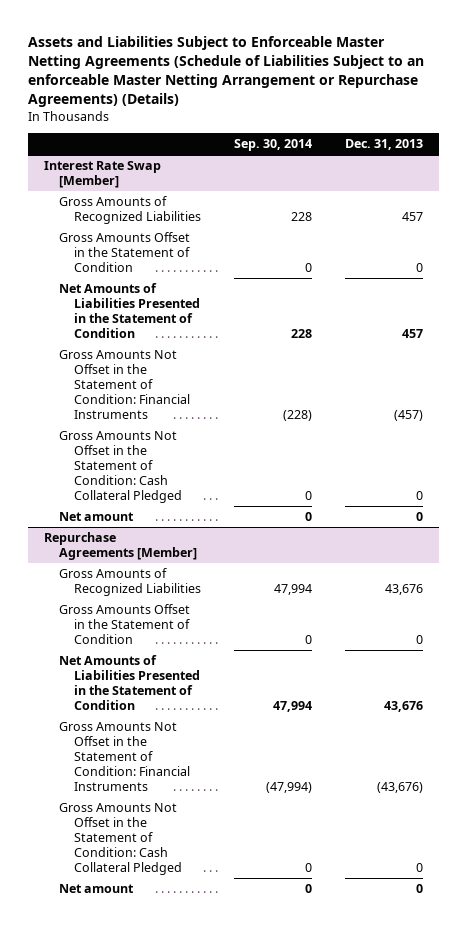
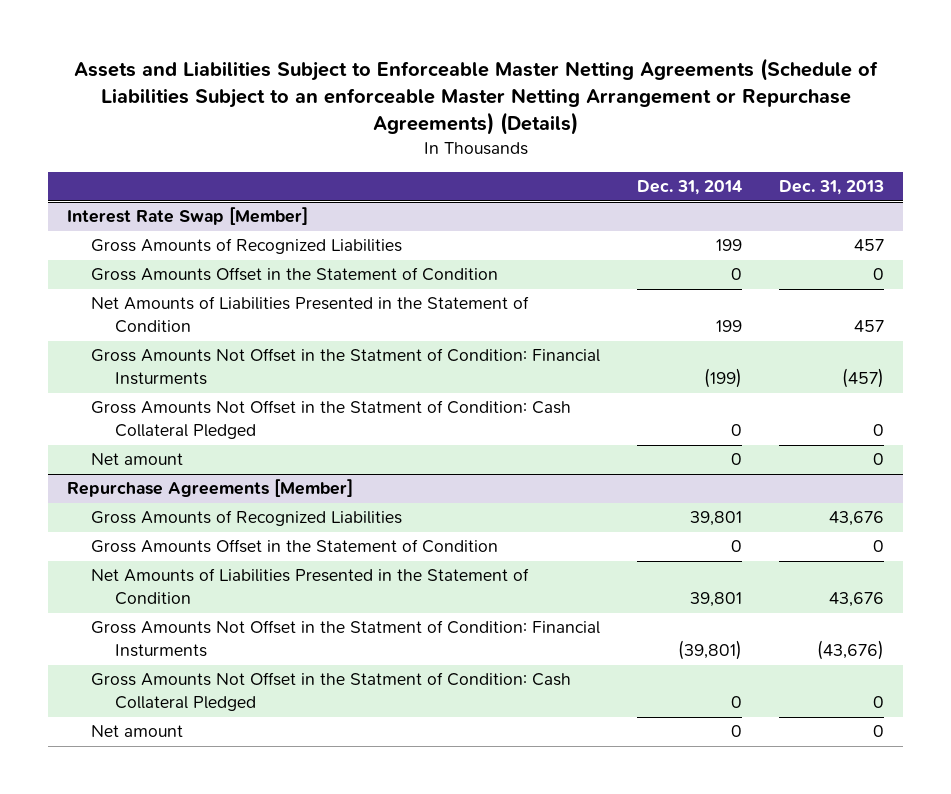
- | Sep. 30, 2014 | Dec. 31, 2013
+ | Dec. 31, 2014 | Dec. 31, 2013
@ Interest Rate Swap [Member]
- Gross Amounts Not Offset in the Statement of Condition: Financial Instruments | (228) | (457)
- Gross Amounts Not Offset in the Statement of Condition: Cash Collateral Pledged | 0 | 0
+ Gross Amounts Not Offset in the Statment of Condition: Financial Insturments | (199) | (457)
+ Gross Amounts Not Offset in the Statment of Condition: Cash Collateral Pledged | 0 | 0
@ Repurchase Agreements [Member]
- Gross Amounts Not Offset in the Statement of Condition: Financial Instruments | (47,994) | (43,676)
- Gross Amounts Not Offset in the Statement of Condition: Cash Collateral Pledged | 0 | 0
+ Gross Amounts Not Offset in the Statment of Condition: Financial Insturments | (39,801) | (43,676)
+ Gross Amounts Not Offset in the Statment of Condition: Cash Collateral Pledged | 0 | 0

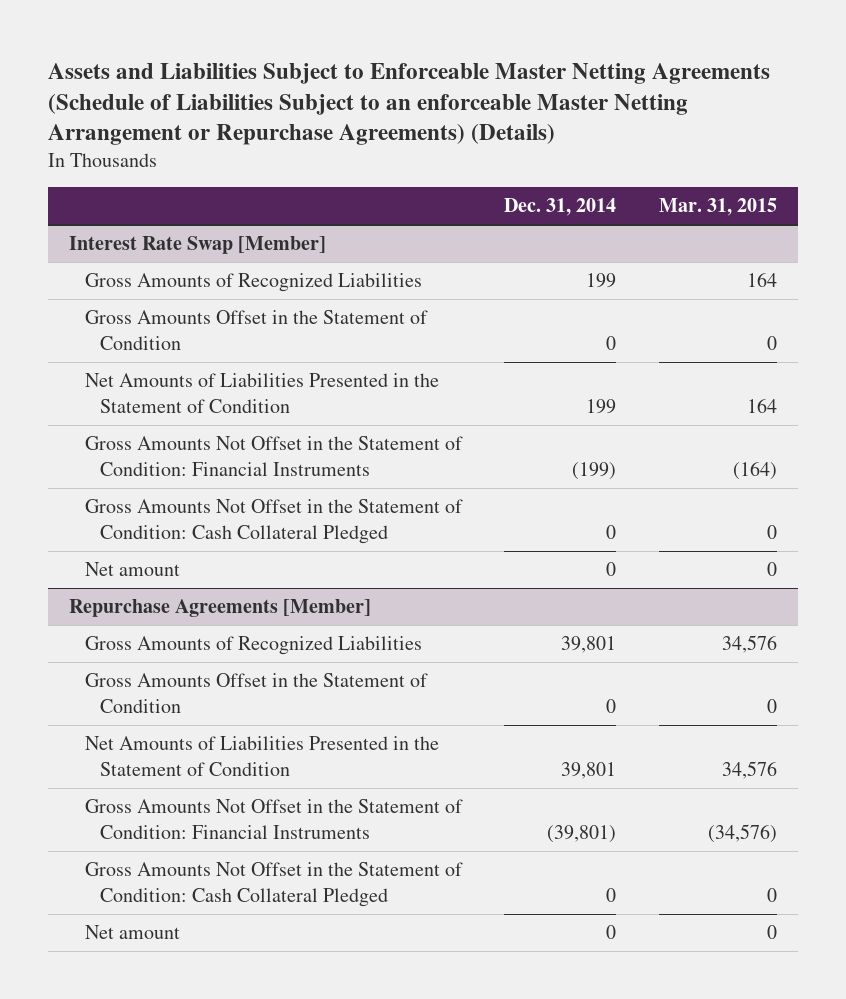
- | Dec. 31, 2014 | Dec. 31, 2013
+ | Dec. 31, 2014 | Mar. 31, 2015
@ Interest Rate Swap [Member]
- Gross Amounts Not Offset in the Statment of Condition: Financial Insturments | (199) | (457)
- Gross Amounts Not Offset in the Statment of Condition: Cash Collateral Pledged | 0 | 0
+ Gross Amounts Not Offset in the Statement of Condition: Financial Instruments | (199) | (164)
+ Gross Amounts Not Offset in the Statement of Condition: Cash Collateral Pledged | 0 | 0
@ Repurchase Agreements [Member]
- Gross Amounts Not Offset in the Statment of Condition: Financial Insturments | (39,801) | (43,676)
- Gross Amounts Not Offset in the Statment of Condition: Cash Collateral Pledged | 0 | 0
+ Gross Amounts Not Offset in the Statement of Condition: Financial Instruments | (39,801) | (34,576)
+ Gross Amounts Not Offset in the Statement of Condition: Cash Collateral Pledged | 0 | 0

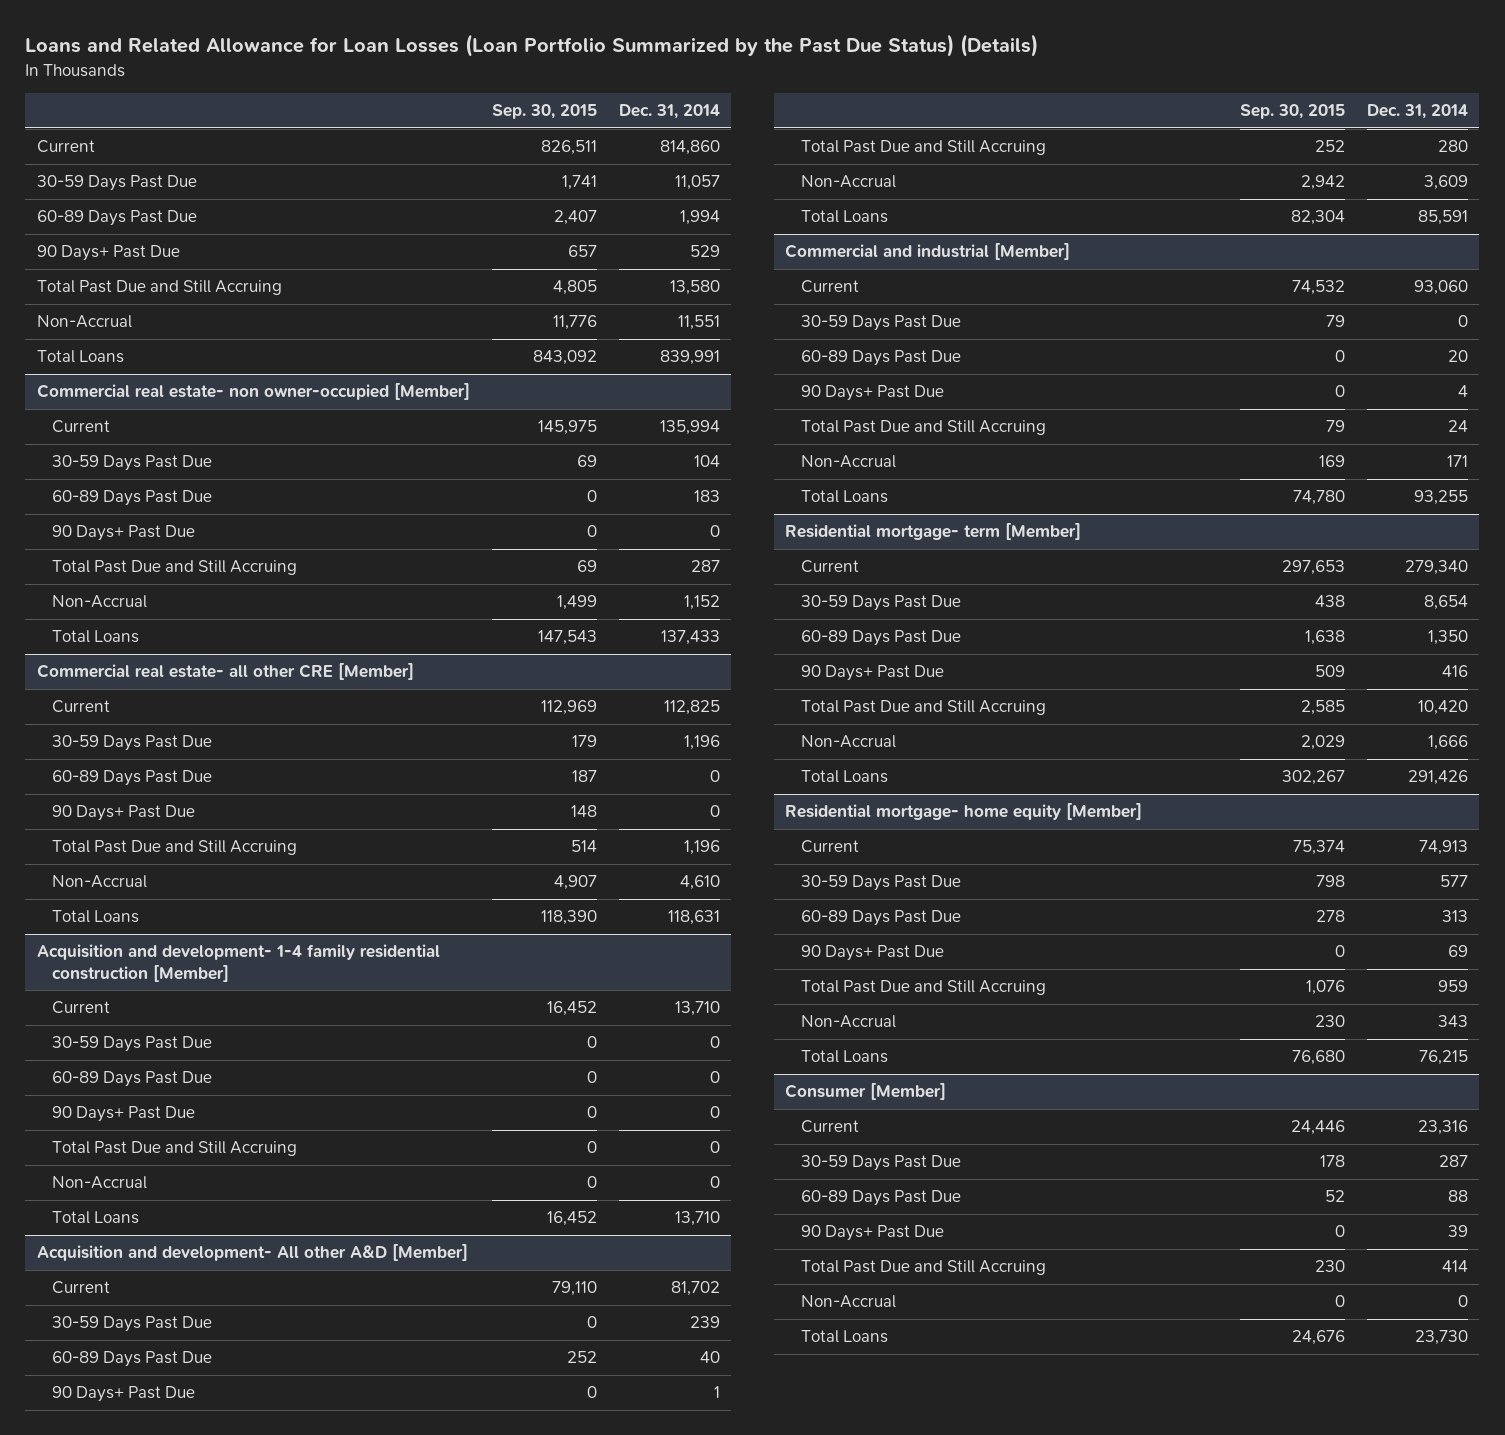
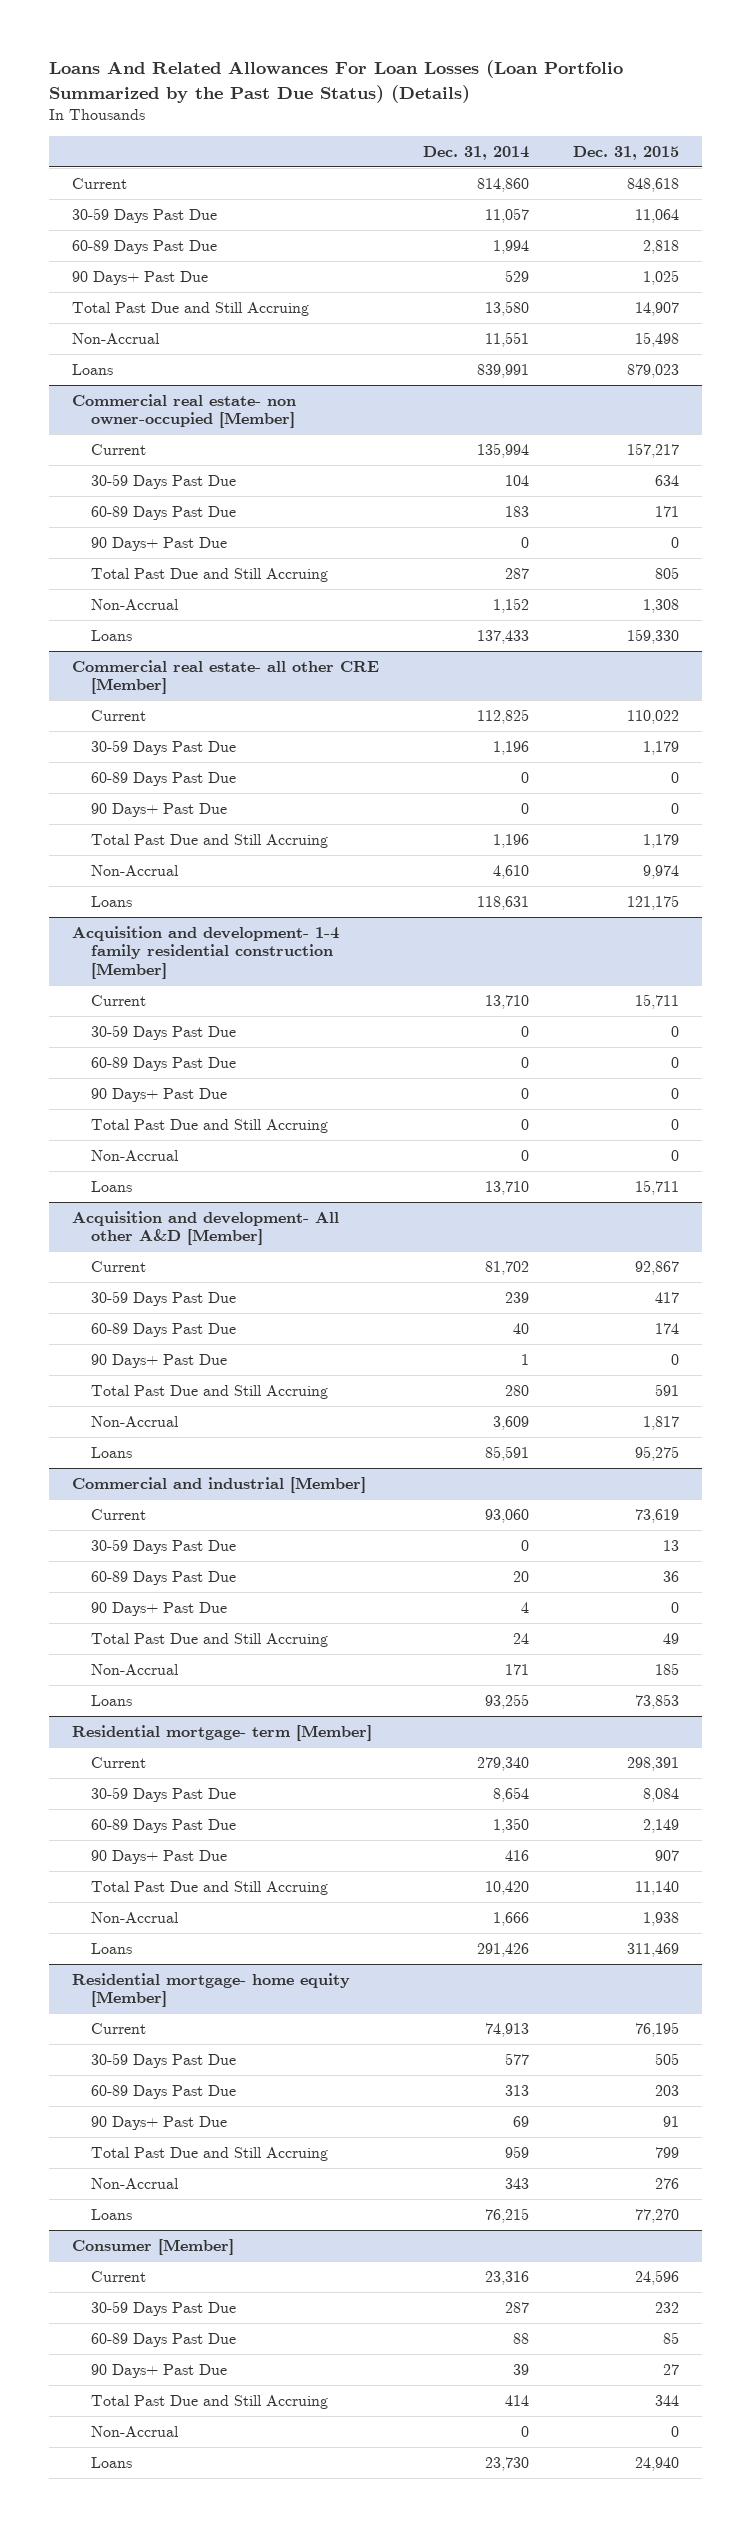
- Loans and Related Allowance for Loan Losses (Loan Portfolio Summarized by the Past Due Status) (Details)
+ Loans And Related Allowances For Loan Losses (Loan Portfolio Summarized by the Past Due Status) (Details)
- | Sep. 30, 2015 | Dec. 31, 2014
+ | Dec. 31, 2014 | Dec. 31, 2015
- Total Loans | 843,092 | 839,991
+ Loans | 839,991 | 879,023
@ Commercial real estate- non owner-occupied [Member]
- Total Loans | 147,543 | 137,433
+ Loans | 137,433 | 159,330
@ Commercial real estate- all other CRE [Member]
- Total Loans | 118,390 | 118,631
+ Loans | 118,631 | 121,175
@ Acquisition and development- 1-4 family residential construction [Member]
- Total Loans | 16,452 | 13,710
+ Loans | 13,710 | 15,711
@ Acquisition and development- All other A&D [Member]
- Total Loans | 82,304 | 85,591
+ Loans | 85,591 | 95,275
@ Commercial and industrial [Member]
- Total Loans | 74,780 | 93,255
+ Loans | 93,255 | 73,853
@ Residential mortgage- term [Member]
- Total Loans | 302,267 | 291,426
+ Loans | 291,426 | 311,469
@ Residential mortgage- home equity [Member]
- Total Loans | 76,680 | 76,215
+ Loans | 76,215 | 77,270
@ Consumer [Member]
- Total Loans | 24,676 | 23,730
+ Loans | 23,730 | 24,940

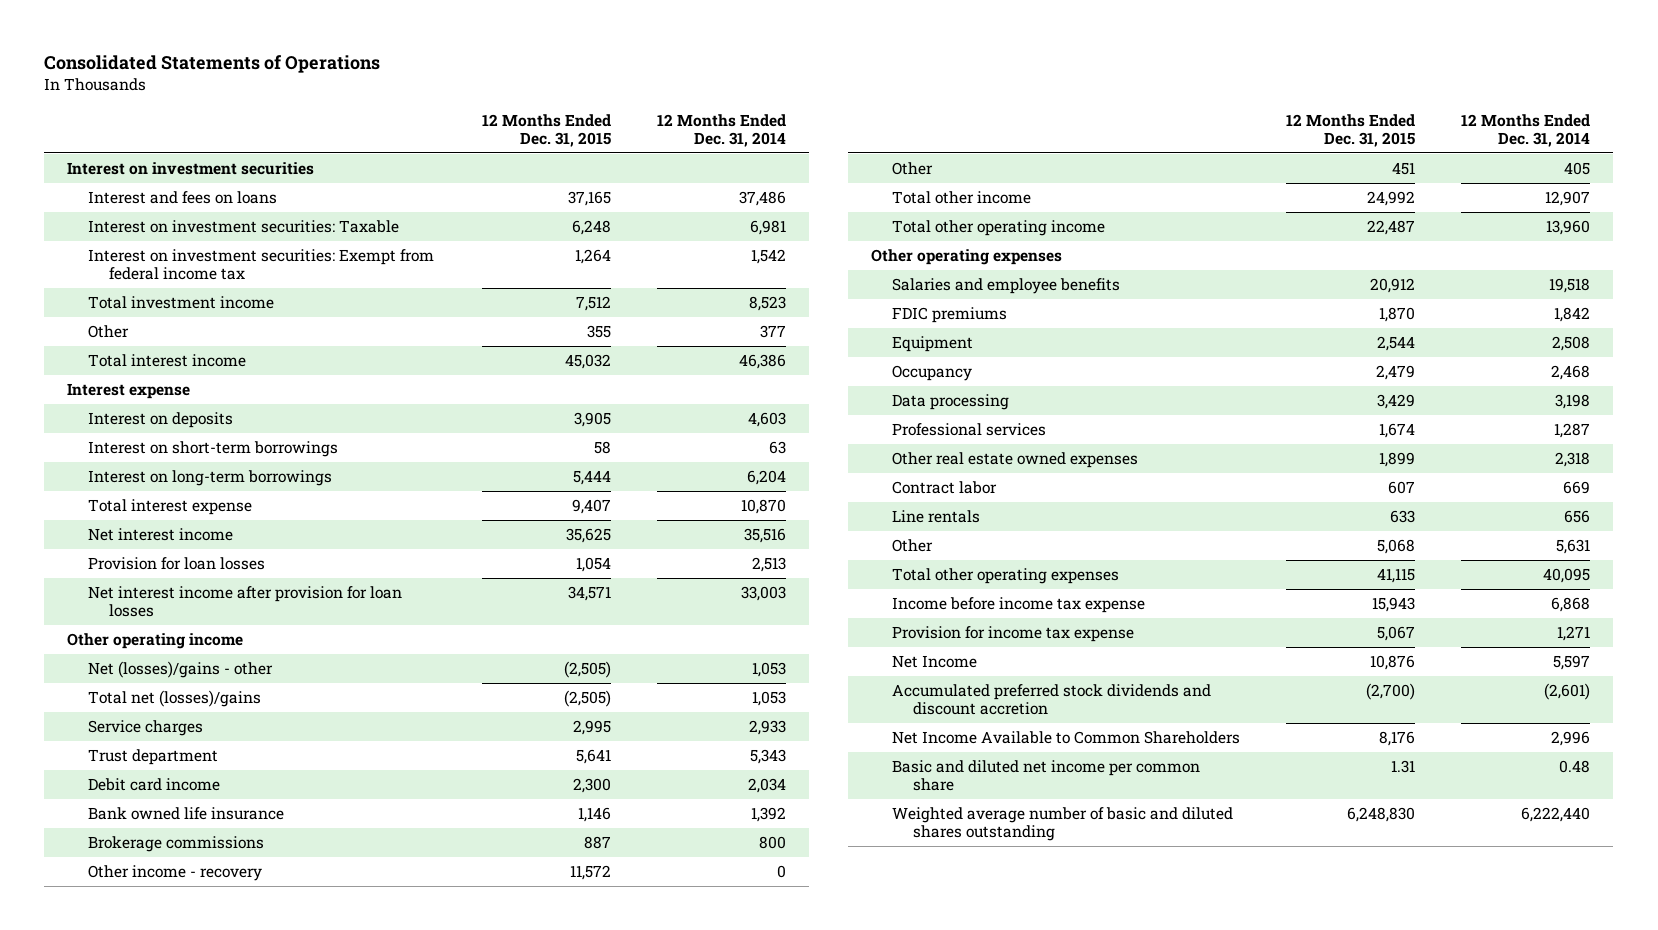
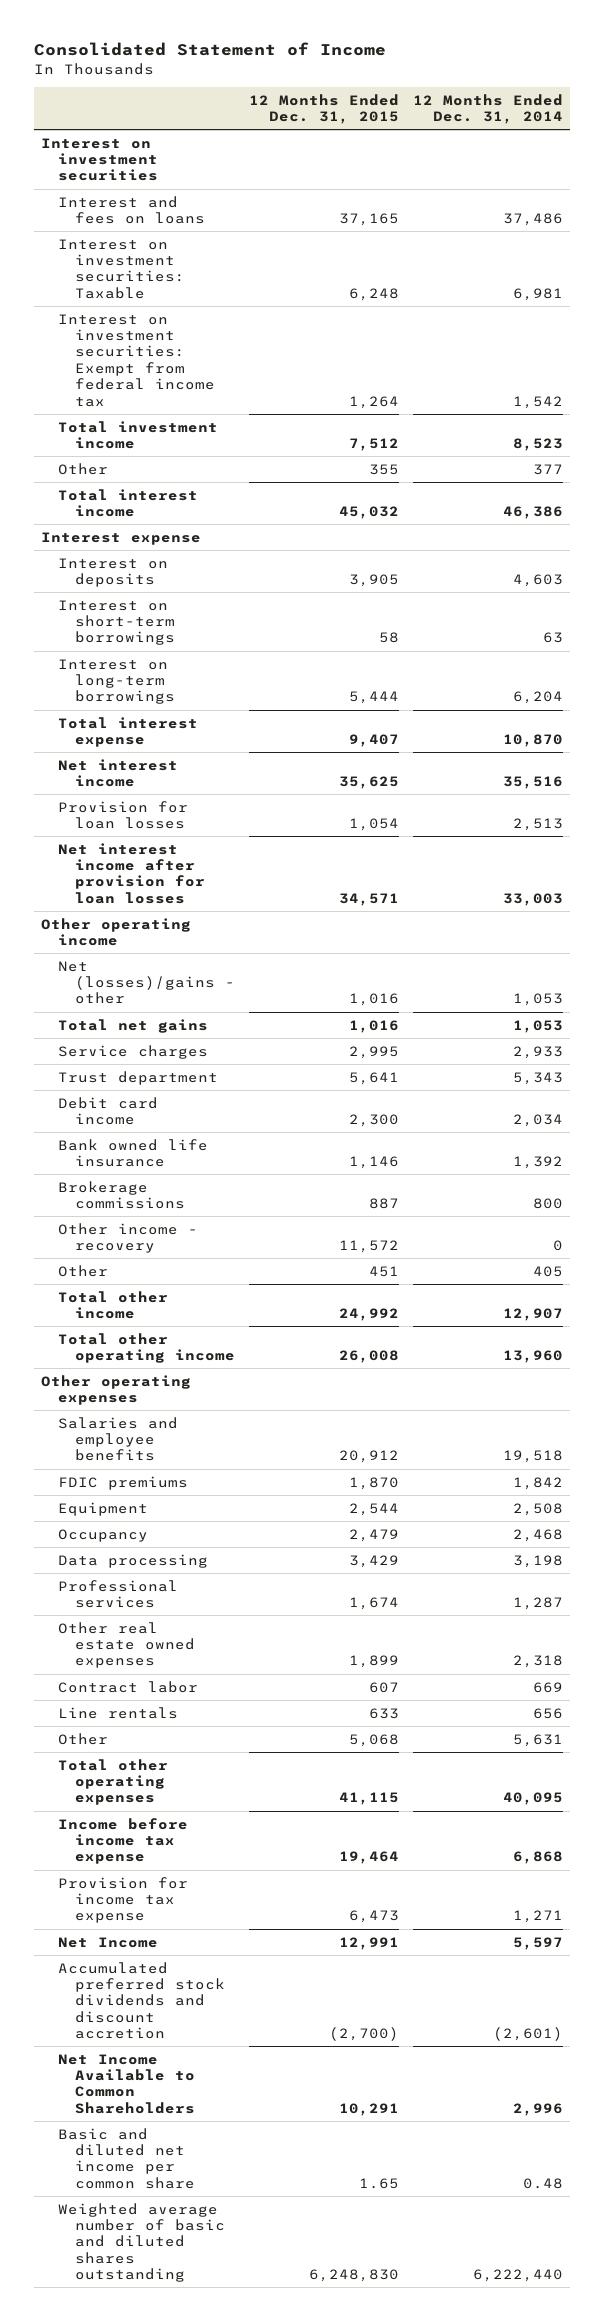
- Consolidated Statements of Operations
+ Consolidated Statement of Income
- Net (losses)/gains - other | (2,505) | 1,053
- Total net (losses)/gains | (2,505) | 1,053
+ Net (losses)/gains - other | 1,016 | 1,053
+ Total net gains | 1,016 | 1,053
- Total other operating income | 22,487 | 13,960
+ Total other operating income | 26,008 | 13,960
- Income before income tax expense | 15,943 | 6,868
- Provision for income tax expense | 5,067 | 1,271
- Net Income | 10,876 | 5,597
+ Income before income tax expense | 19,464 | 6,868
+ Provision for income tax expense | 6,473 | 1,271
+ Net Income | 12,991 | 5,597
- Net Income Available to Common Shareholders | 8,176 | 2,996
- Basic and diluted net income per common share | 1.31 | 0.48
+ Net Income Available to Common Shareholders | 10,291 | 2,996
+ Basic and diluted net income per common share | 1.65 | 0.48

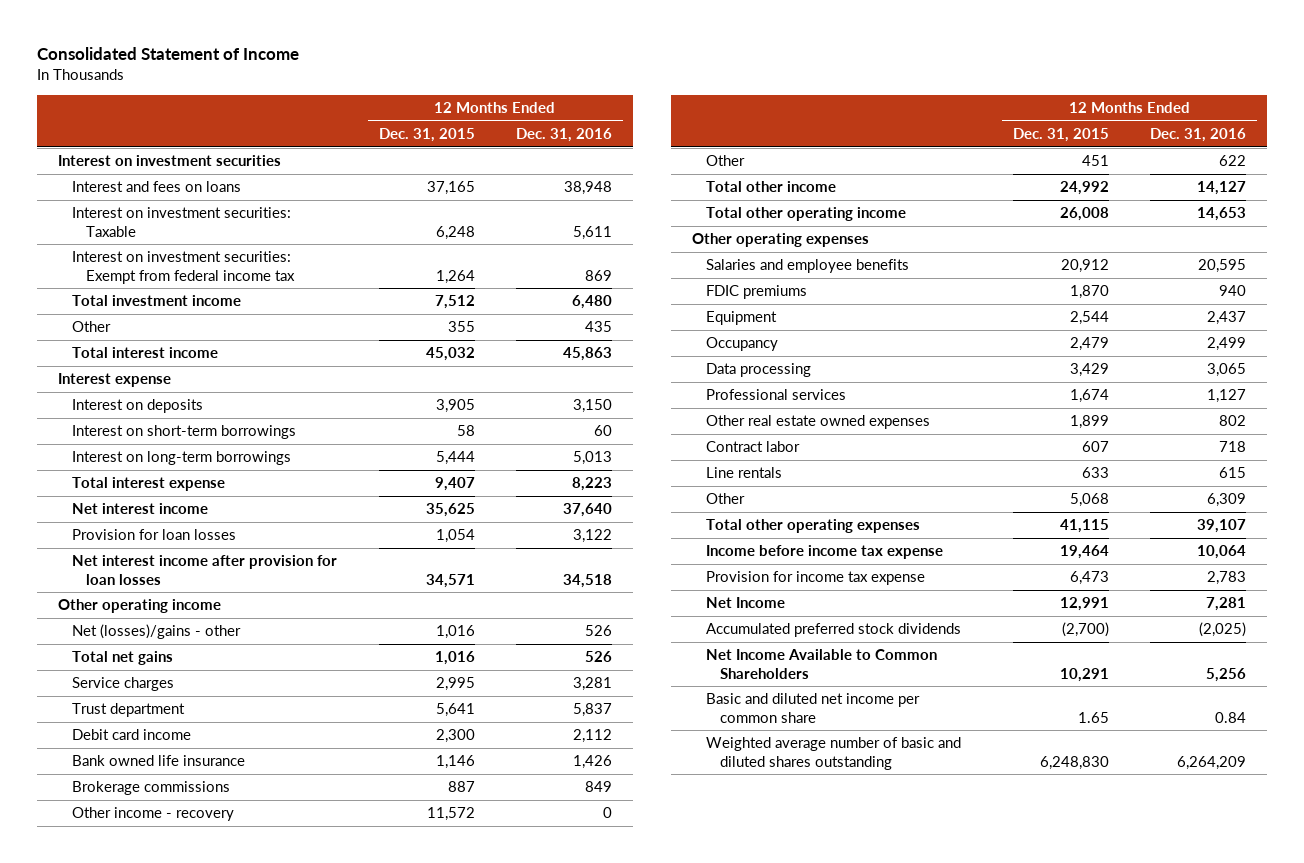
- | 12 Months Ended Dec. 31, 2015 | 12 Months Ended Dec. 31, 2014
+ | 12 Months Ended Dec. 31, 2015 | 12 Months Ended Dec. 31, 2016
- Accumulated preferred stock dividends and discount accretion | (2,700) | (2,601)
+ Accumulated preferred stock dividends | (2,700) | (2,025)

